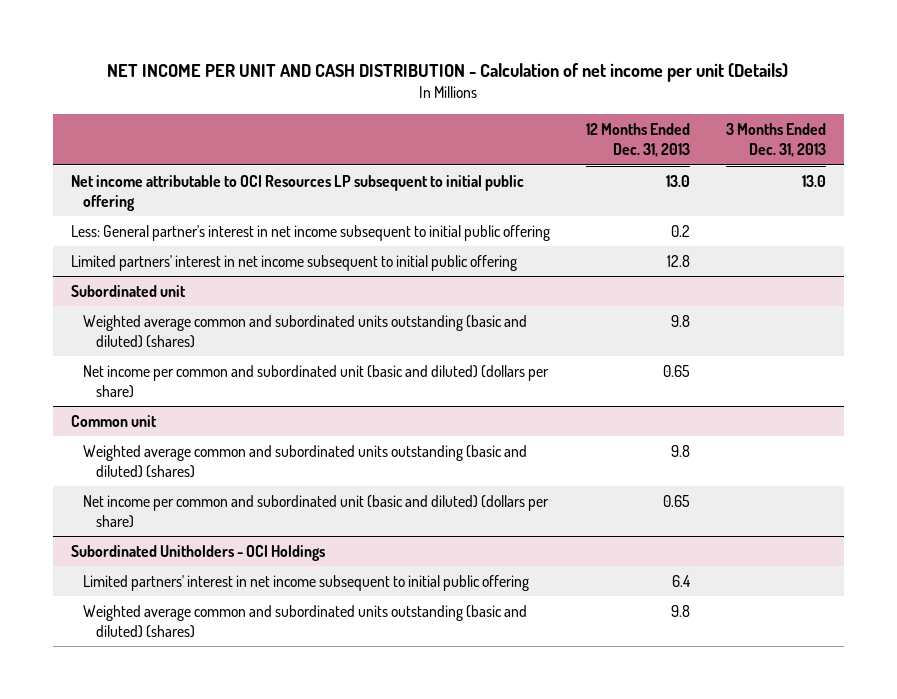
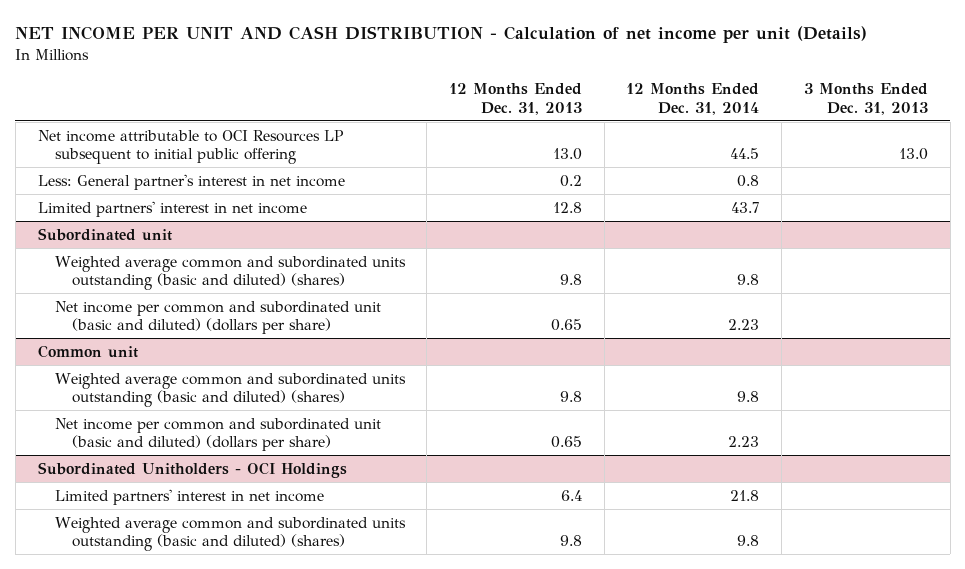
- | 12 Months Ended Dec. 31, 2013 | 3 Months Ended Dec. 31, 2013
+ | 12 Months Ended Dec. 31, 2013 | 12 Months Ended Dec. 31, 2014 | 3 Months Ended Dec. 31, 2013
- Less: General partner's interest in net income subsequent to initial public offering | 0.2 |
- Limited partners' interest in net income subsequent to initial public offering | 12.8 |
+ Less: General partner's interest in net income | 0.2 | 0.8 |
+ Limited partners' interest in net income | 12.8 | 43.7 |
@ Subordinated Unitholders - OCI Holdings
- Limited partners' interest in net income subsequent to initial public offering | 6.4 |
+ Limited partners' interest in net income | 6.4 | 21.8 |

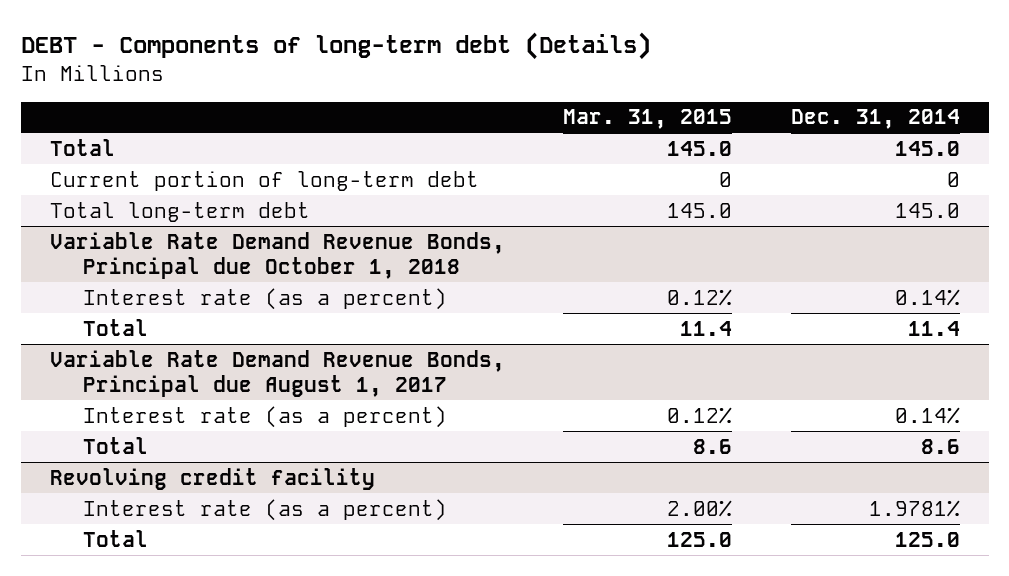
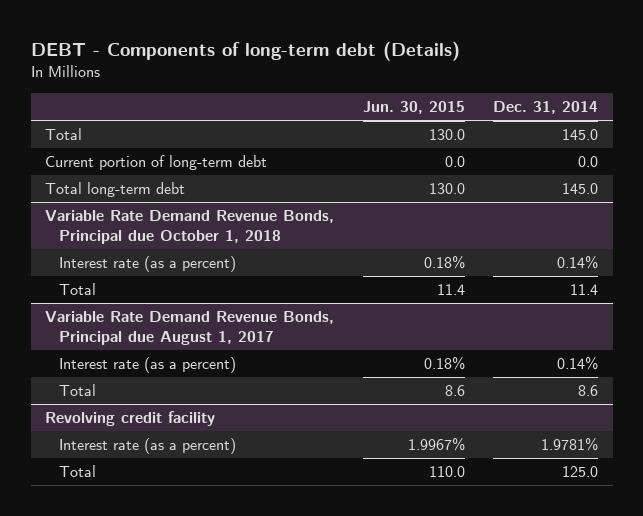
- | Mar. 31, 2015 | Dec. 31, 2014
+ | Jun. 30, 2015 | Dec. 31, 2014
- Current portion of long-term debt | 0 | 0
+ Current portion of long-term debt | 0.0 | 0.0

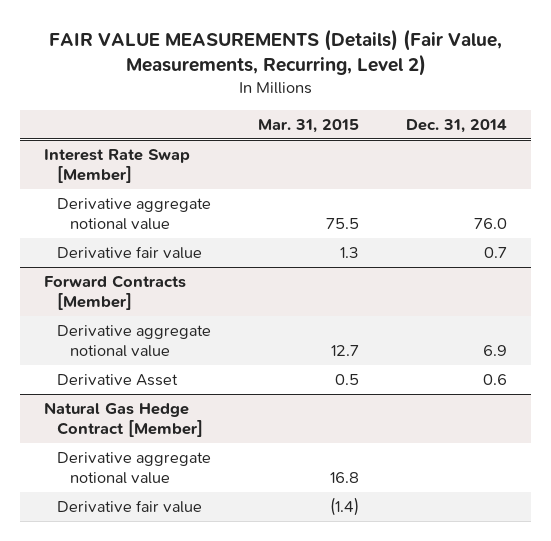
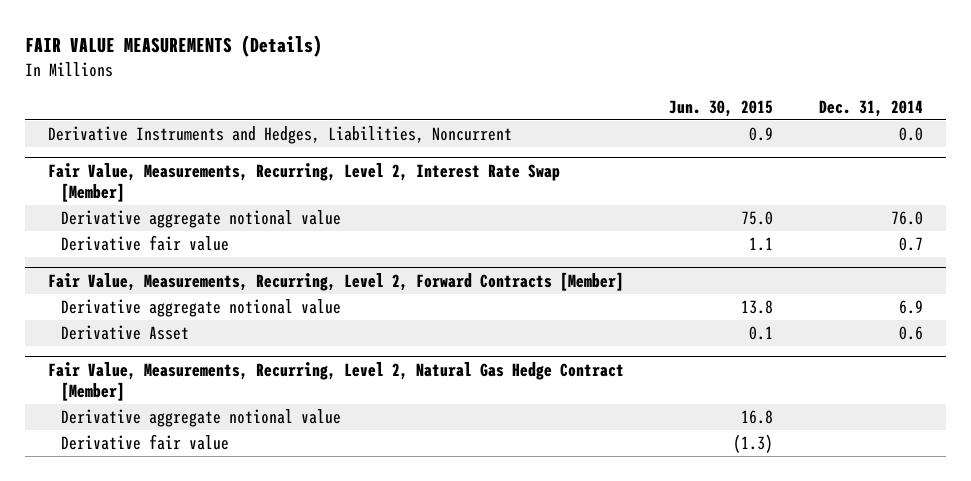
- FAIR VALUE MEASUREMENTS (Details) (Fair Value, Measurements, Recurring, Level 2)
+ FAIR VALUE MEASUREMENTS (Details)
- | Mar. 31, 2015 | Dec. 31, 2014
+ | Jun. 30, 2015 | Dec. 31, 2014
- Interest Rate Swap [Member]
+ Derivative Instruments and Hedges, Liabilities, Noncurrent | 0.9 | 0.0
+ Fair Value, Measurements, Recurring, Level 2, Interest Rate Swap [Member]
- Forward Contracts [Member]
+ Fair Value, Measurements, Recurring, Level 2, Forward Contracts [Member]
- Natural Gas Hedge Contract [Member]
+ Fair Value, Measurements, Recurring, Level 2, Natural Gas Hedge Contract [Member]

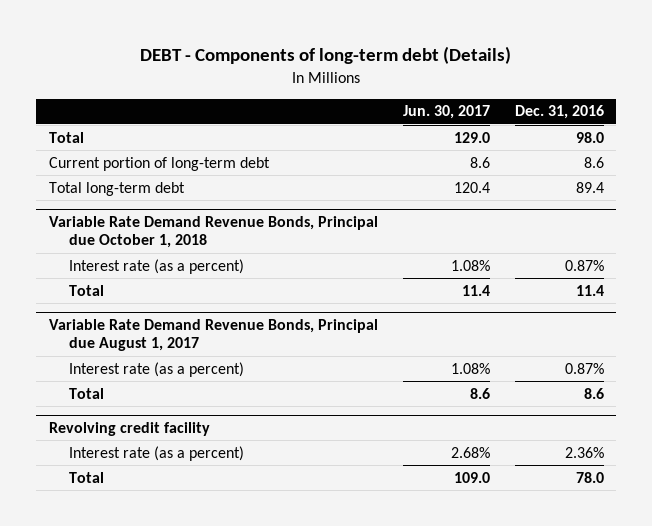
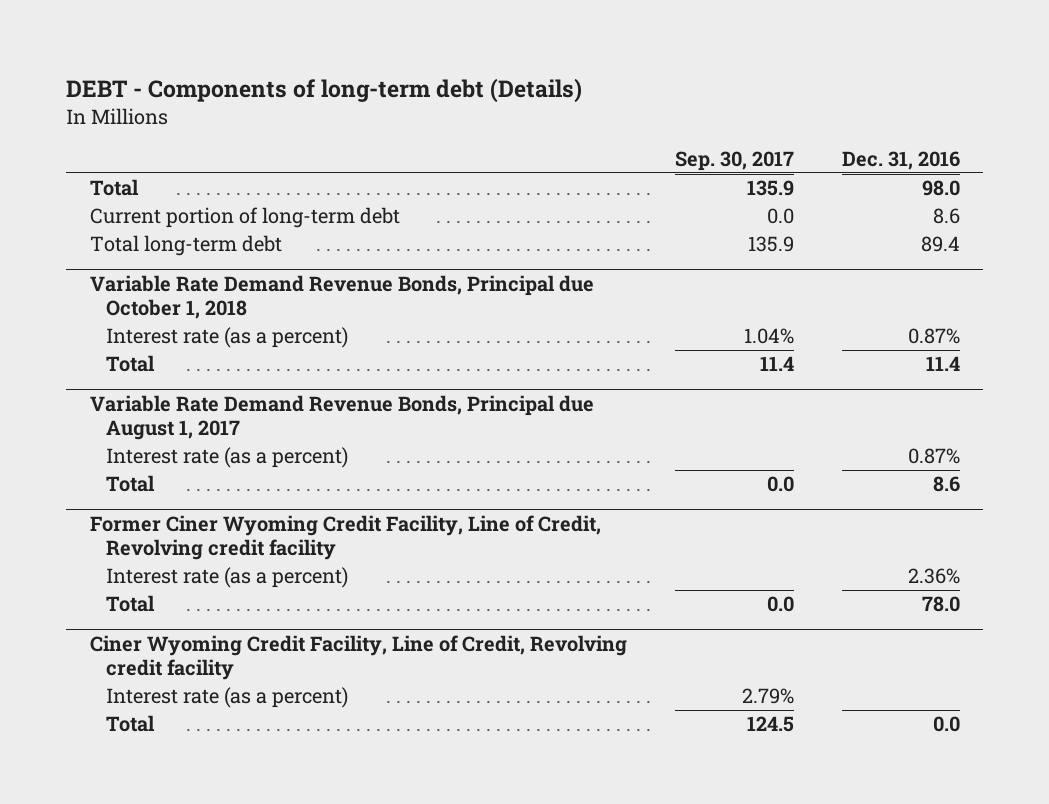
- | Jun. 30, 2017 | Dec. 31, 2016
+ | Sep. 30, 2017 | Dec. 31, 2016
- Revolving credit facility
+ Former Ciner Wyoming Credit Facility, Line of Credit, Revolving credit facility
+ Ciner Wyoming Credit Facility, Line of Credit, Revolving credit facility
+ Interest rate (as a percent) | 2.79% |
+ Total | 124.5 | 0.0

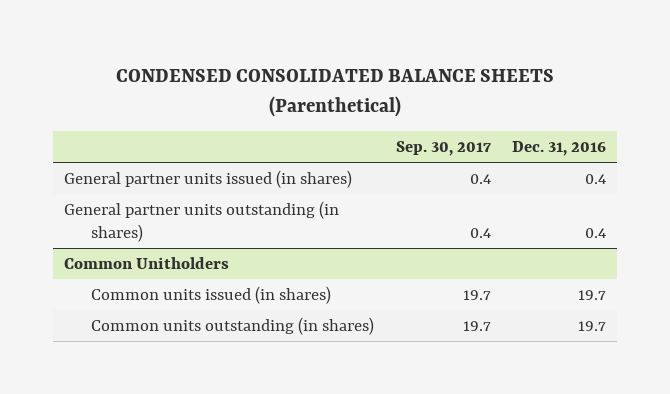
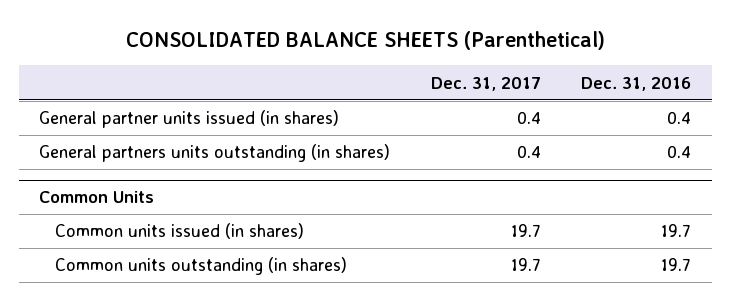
- CONDENSED CONSOLIDATED BALANCE SHEETS (Parenthetical)
+ CONSOLIDATED BALANCE SHEETS (Parenthetical)
- | Sep. 30, 2017 | Dec. 31, 2016
+ | Dec. 31, 2017 | Dec. 31, 2016
- General partner units outstanding (in shares) | 0.4 | 0.4
- Common Unitholders
+ General partners units outstanding (in shares) | 0.4 | 0.4
+ Common Units

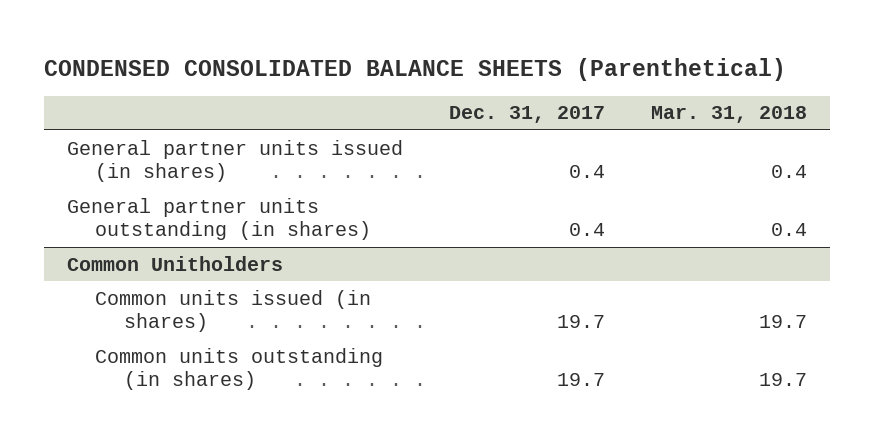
- CONSOLIDATED BALANCE SHEETS (Parenthetical)
+ CONDENSED CONSOLIDATED BALANCE SHEETS (Parenthetical)
- | Dec. 31, 2017 | Dec. 31, 2016
+ | Dec. 31, 2017 | Mar. 31, 2018
- General partners units outstanding (in shares) | 0.4 | 0.4
- Common Units
+ General partner units outstanding (in shares) | 0.4 | 0.4
+ Common Unitholders

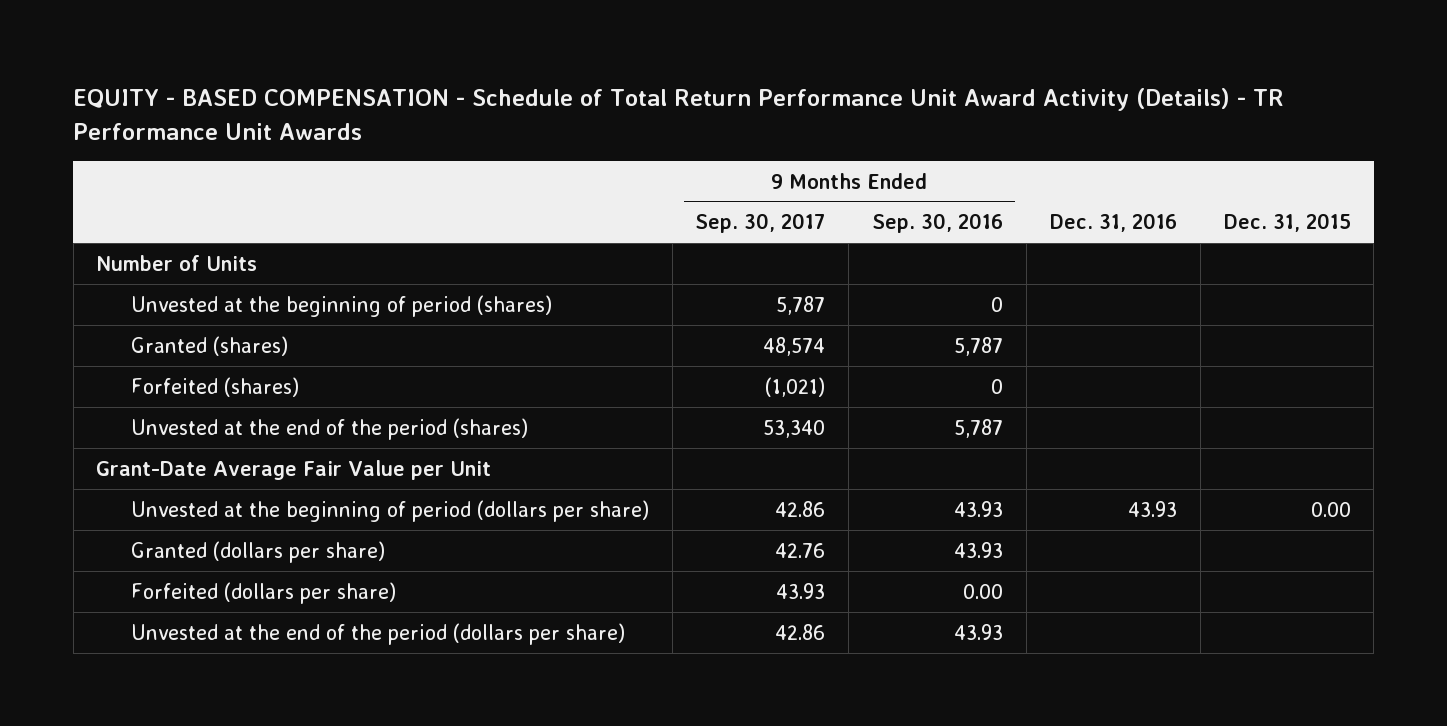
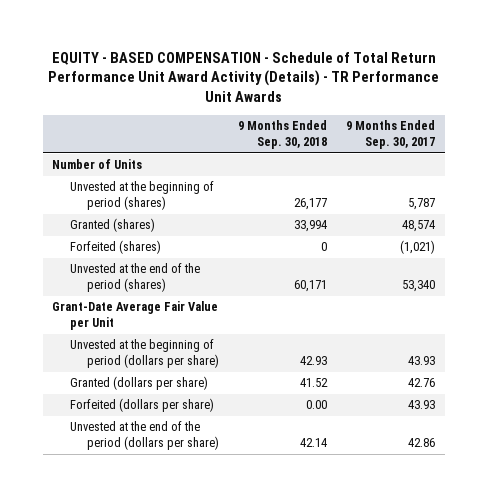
- | 9 Months Ended Sep. 30, 2017 | 9 Months Ended Sep. 30, 2016 | Dec. 31, 2016 | Dec. 31, 2015
+ | 9 Months Ended Sep. 30, 2018 | 9 Months Ended Sep. 30, 2017
- Unvested at the beginning of period (dollars per share) | 42.86 | 43.93 | 43.93 | 0.00
+ Unvested at the beginning of period (dollars per share) | 42.93 | 43.93

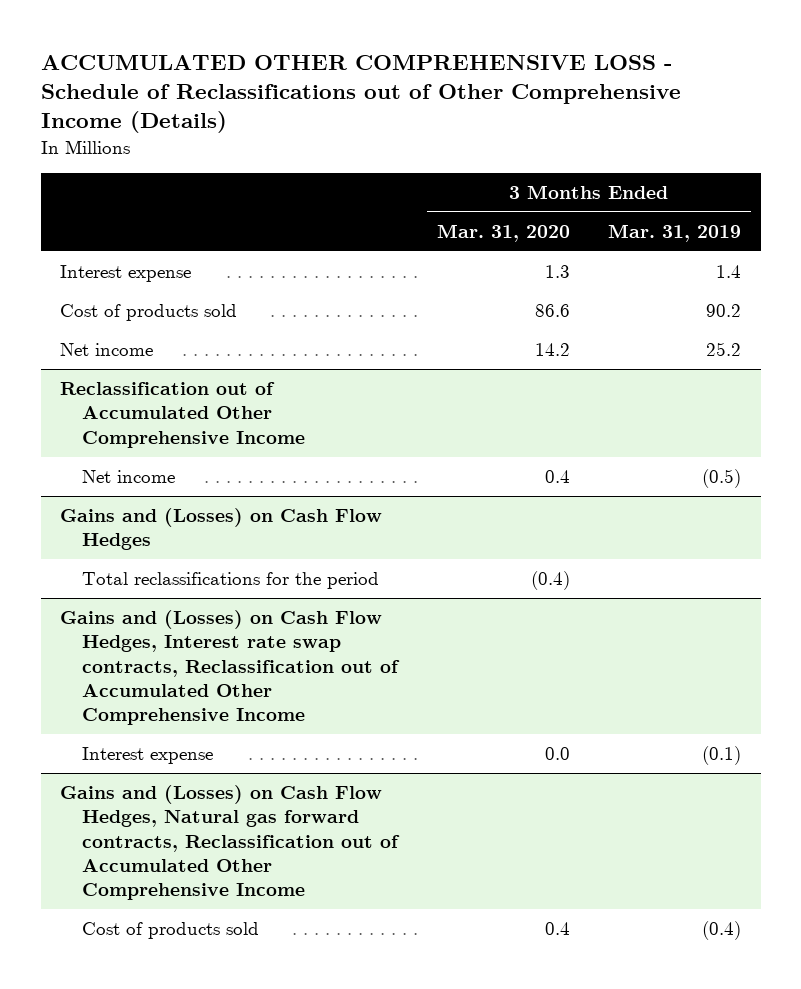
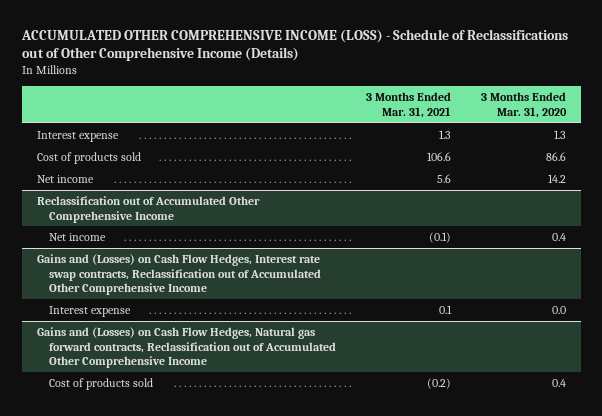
- ACCUMULATED OTHER COMPREHENSIVE LOSS - Schedule of Reclassifications out of Other Comprehensive Income (Details)
+ ACCUMULATED OTHER COMPREHENSIVE INCOME (LOSS) - Schedule of Reclassifications out of Other Comprehensive Income (Details)
- | 3 Months Ended Mar. 31, 2020 | 3 Months Ended Mar. 31, 2019
+ | 3 Months Ended Mar. 31, 2021 | 3 Months Ended Mar. 31, 2020
- Gains and (Losses) on Cash Flow Hedges
- Total reclassifications for the period | (0.4) |

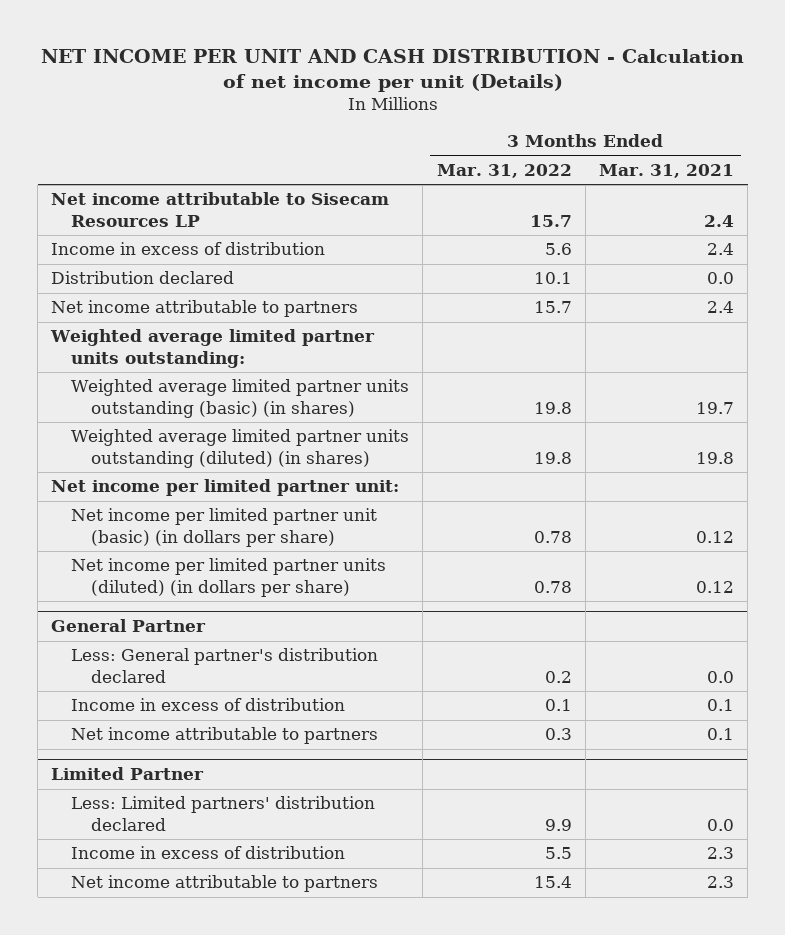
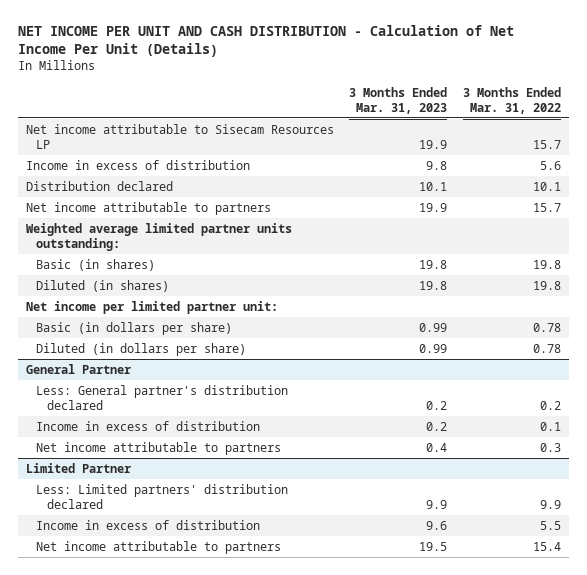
- NET INCOME PER UNIT AND CASH DISTRIBUTION - Calculation of net income per unit (Details)
+ NET INCOME PER UNIT AND CASH DISTRIBUTION - Calculation of Net Income Per Unit (Details)
- | 3 Months Ended Mar. 31, 2022 | 3 Months Ended Mar. 31, 2021
+ | 3 Months Ended Mar. 31, 2023 | 3 Months Ended Mar. 31, 2022
- Weighted average limited partner units outstanding (basic) (in shares) | 19.8 | 19.7
- Weighted average limited partner units outstanding (diluted) (in shares) | 19.8 | 19.8
+ Basic (in shares) | 19.8 | 19.8
+ Diluted (in shares) | 19.8 | 19.8
- Net income per limited partner unit (basic) (in dollars per share) | 0.78 | 0.12
- Net income per limited partner units (diluted) (in dollars per share) | 0.78 | 0.12
+ Basic (in dollars per share) | 0.99 | 0.78
+ Diluted (in dollars per share) | 0.99 | 0.78

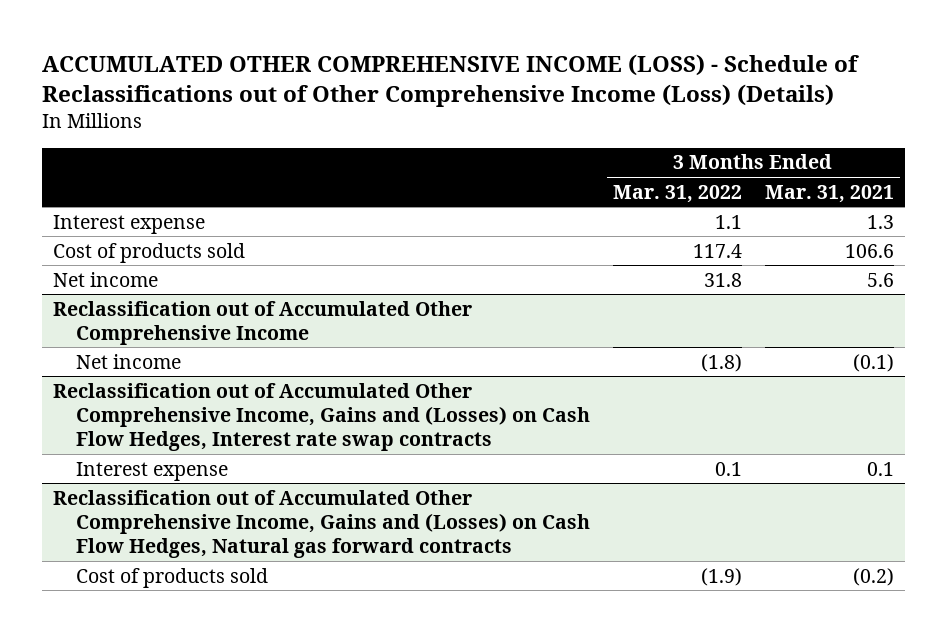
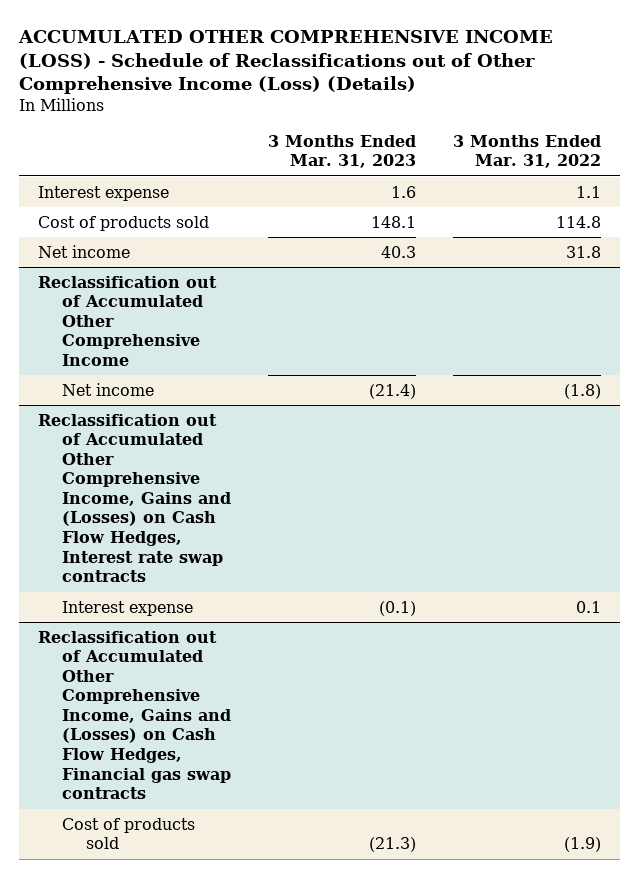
- | 3 Months Ended Mar. 31, 2022 | 3 Months Ended Mar. 31, 2021
+ | 3 Months Ended Mar. 31, 2023 | 3 Months Ended Mar. 31, 2022
- Cost of products sold | 117.4 | 106.6
+ Cost of products sold | 148.1 | 114.8
- Reclassification out of Accumulated Other Comprehensive Income, Gains and (Losses) on Cash Flow Hedges, Natural gas forward contracts
+ Reclassification out of Accumulated Other Comprehensive Income, Gains and (Losses) on Cash Flow Hedges, Financial gas swap contracts

